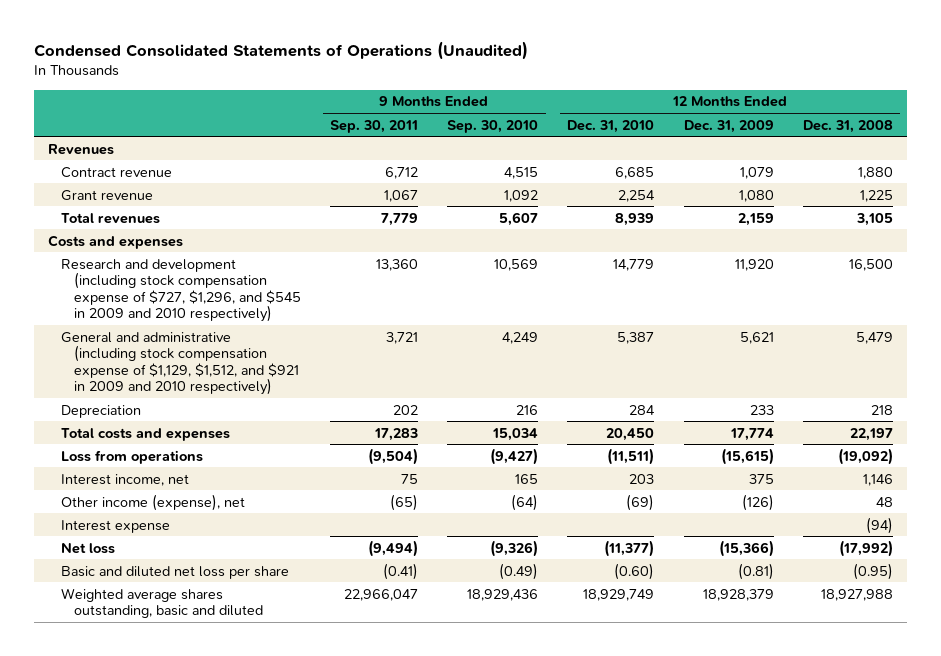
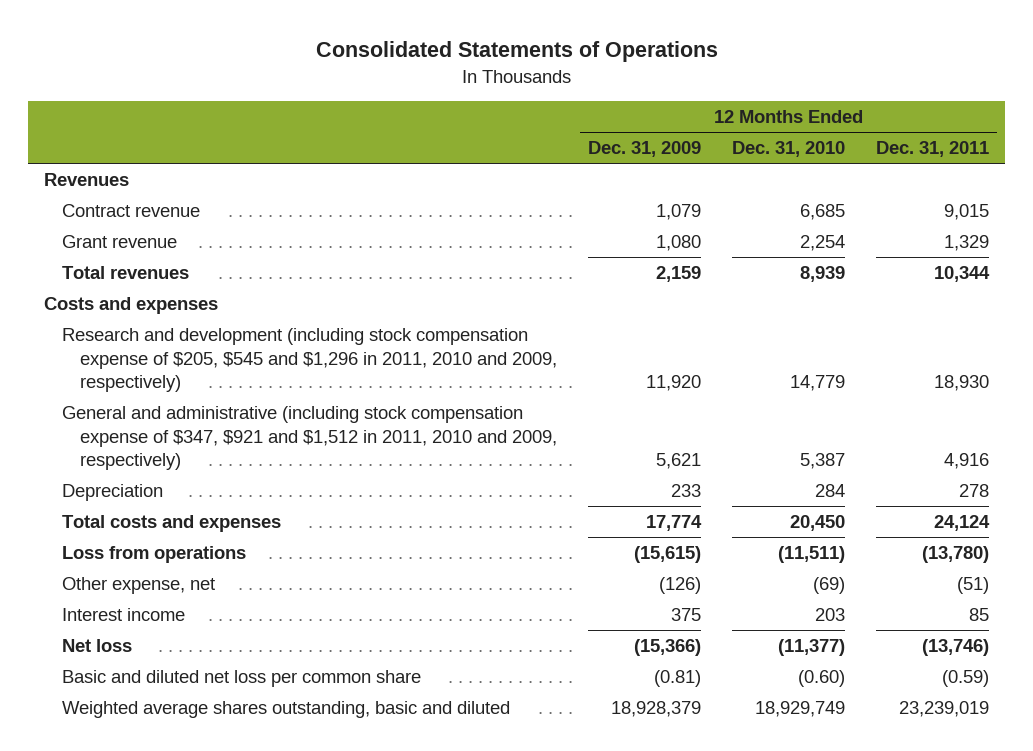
- Condensed Consolidated Statements of Operations (Unaudited)
+ Consolidated Statements of Operations
- | 9 Months Ended Sep. 30, 2011 | 9 Months Ended Sep. 30, 2010 | 12 Months Ended Dec. 31, 2010 | 12 Months Ended Dec. 31, 2009 | 12 Months Ended Dec. 31, 2008
+ | 12 Months Ended Dec. 31, 2009 | 12 Months Ended Dec. 31, 2010 | 12 Months Ended Dec. 31, 2011
- Research and development (including stock compensation expense of $727, $1,296, and $545 in 2009 and 2010 respectively) | 13,360 | 10,569 | 14,779 | 11,920 | 16,500
- General and administrative (including stock compensation expense of $1,129, $1,512, and $921 in 2009 and 2010 respectively) | 3,721 | 4,249 | 5,387 | 5,621 | 5,479
+ Research and development (including stock compensation expense of $205, $545 and $1,296 in 2011, 2010 and 2009, respectively) | 11,920 | 14,779 | 18,930
+ General and administrative (including stock compensation expense of $347, $921 and $1,512 in 2011, 2010 and 2009, respectively) | 5,621 | 5,387 | 4,916
- Interest income, net | 75 | 165 | 203 | 375 | 1,146
- Other income (expense), net | (65) | (64) | (69) | (126) | 48
- Interest expense | | | | | (94)
+ Other expense, net | (126) | (69) | (51)
+ Interest income | 375 | 203 | 85
- Basic and diluted net loss per share | (0.41) | (0.49) | (0.60) | (0.81) | (0.95)
+ Basic and diluted net loss per common share | (0.81) | (0.60) | (0.59)

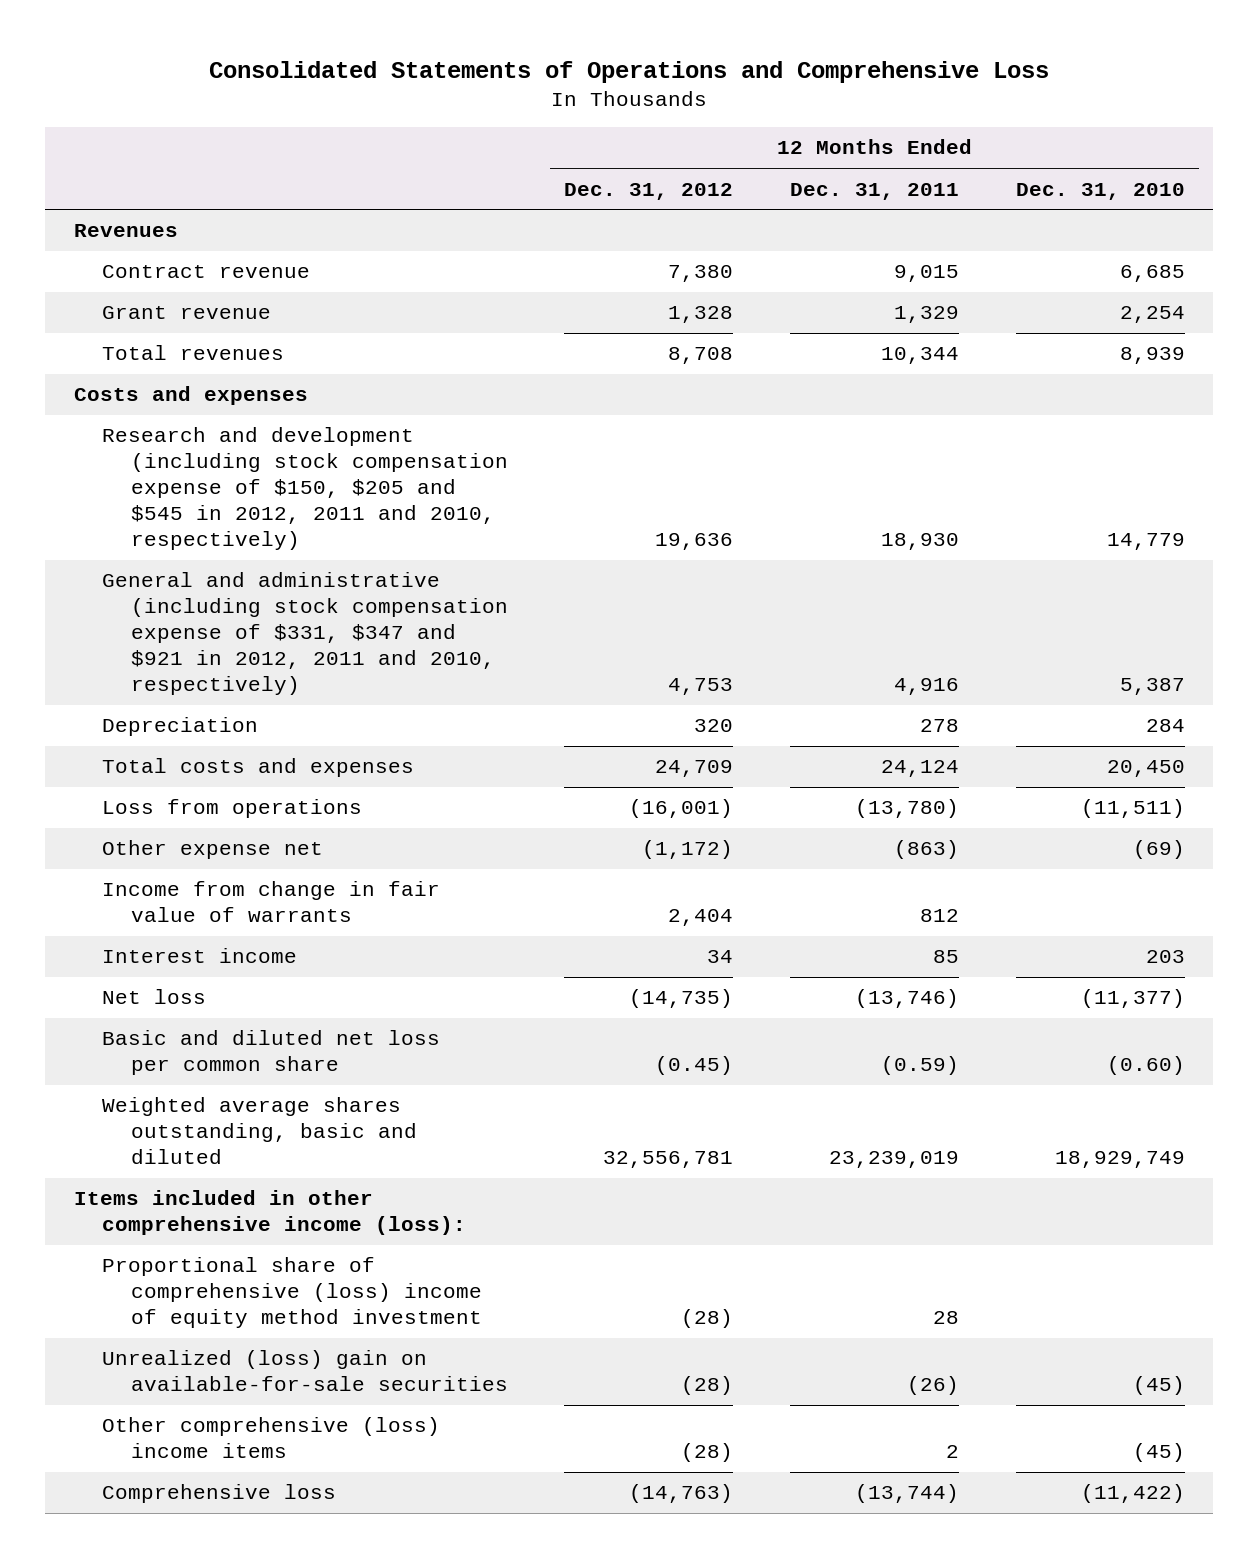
- Consolidated Statements of Operations
+ Consolidated Statements of Operations and Comprehensive Loss
- | 12 Months Ended Dec. 31, 2009 | 12 Months Ended Dec. 31, 2010 | 12 Months Ended Dec. 31, 2011
+ | 12 Months Ended Dec. 31, 2012 | 12 Months Ended Dec. 31, 2011 | 12 Months Ended Dec. 31, 2010
- Research and development (including stock compensation expense of $205, $545 and $1,296 in 2011, 2010 and 2009, respectively) | 11,920 | 14,779 | 18,930
- General and administrative (including stock compensation expense of $347, $921 and $1,512 in 2011, 2010 and 2009, respectively) | 5,621 | 5,387 | 4,916
+ Research and development (including stock compensation expense of $150, $205 and $545 in 2012, 2011 and 2010, respectively) | 19,636 | 18,930 | 14,779
+ General and administrative (including stock compensation expense of $331, $347 and $921 in 2012, 2011 and 2010, respectively) | 4,753 | 4,916 | 5,387
- Other expense, net | (126) | (69) | (51)
+ Other expense net | (1,172) | (863) | (69)
+ Income from change in fair value of warrants | 2,404 | 812 |
+ Items included in other comprehensive income (loss):
+ Proportional share of comprehensive (loss) income of equity method investment | (28) | 28 |
+ Unrealized (loss) gain on available-for-sale securities | (28) | (26) | (45)
+ Other comprehensive (loss) income items | (28) | 2 | (45)
+ Comprehensive loss | (14,763) | (13,744) | (11,422)

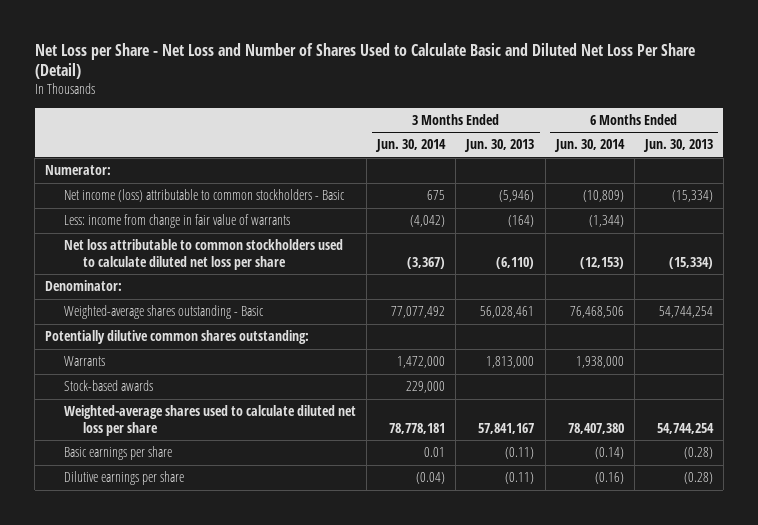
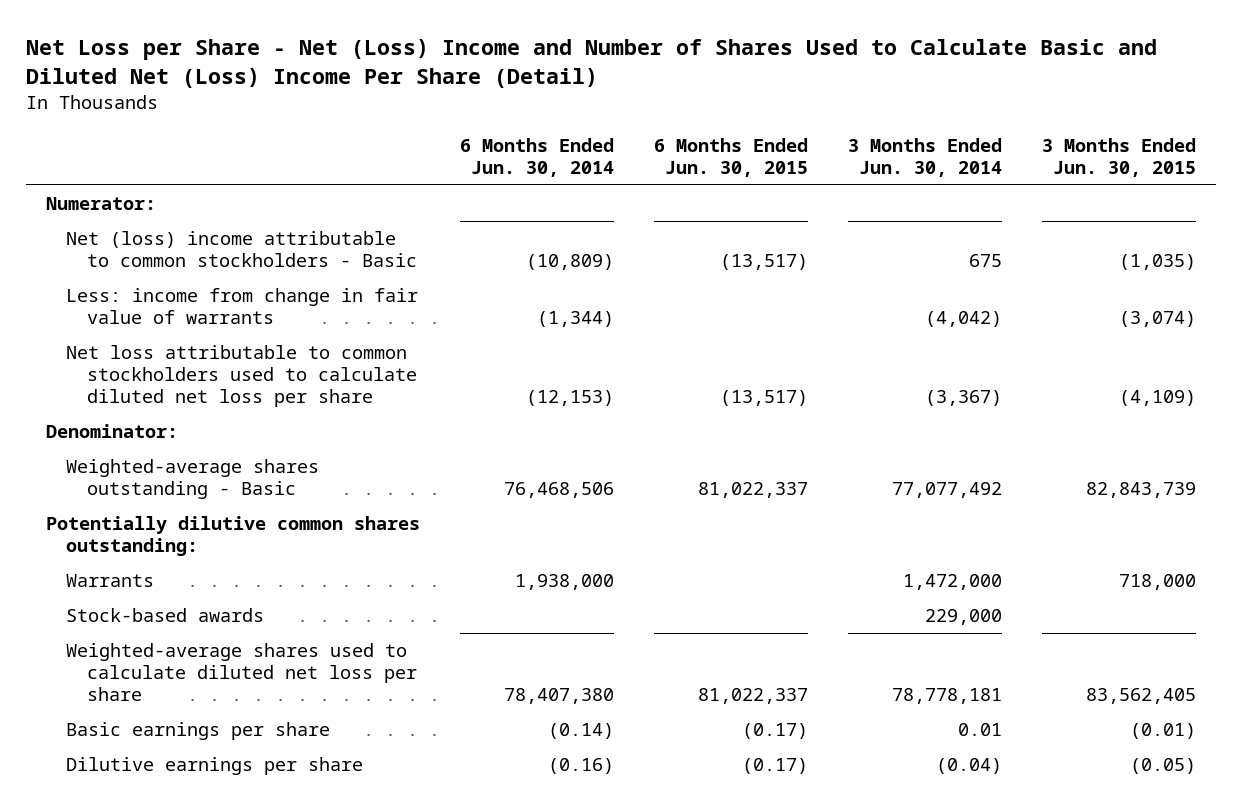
- Net Loss per Share - Net Loss and Number of Shares Used to Calculate Basic and Diluted Net Loss Per Share (Detail)
+ Net Loss per Share - Net (Loss) Income and Number of Shares Used to Calculate Basic and Diluted Net (Loss) Income Per Share (Detail)
- | 3 Months Ended Jun. 30, 2014 | 3 Months Ended Jun. 30, 2013 | 6 Months Ended Jun. 30, 2014 | 6 Months Ended Jun. 30, 2013
+ | 6 Months Ended Jun. 30, 2014 | 6 Months Ended Jun. 30, 2015 | 3 Months Ended Jun. 30, 2014 | 3 Months Ended Jun. 30, 2015
- Net income (loss) attributable to common stockholders - Basic | 675 | (5,946) | (10,809) | (15,334)
+ Net (loss) income attributable to common stockholders - Basic | (10,809) | (13,517) | 675 | (1,035)

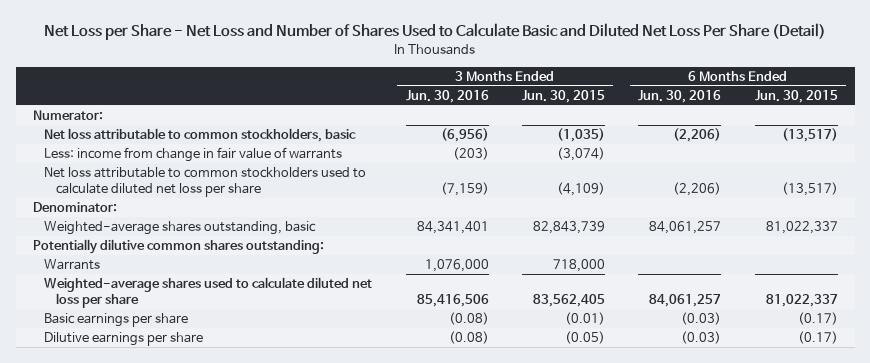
- Net Loss per Share - Net (Loss) Income and Number of Shares Used to Calculate Basic and Diluted Net (Loss) Income Per Share (Detail)
+ Net Loss per Share - Net Loss and Number of Shares Used to Calculate Basic and Diluted Net Loss Per Share (Detail)
- | 6 Months Ended Jun. 30, 2014 | 6 Months Ended Jun. 30, 2015 | 3 Months Ended Jun. 30, 2014 | 3 Months Ended Jun. 30, 2015
+ | 3 Months Ended Jun. 30, 2016 | 3 Months Ended Jun. 30, 2015 | 6 Months Ended Jun. 30, 2016 | 6 Months Ended Jun. 30, 2015
- Net (loss) income attributable to common stockholders - Basic | (10,809) | (13,517) | 675 | (1,035)
+ Net loss attributable to common stockholders, basic | (6,956) | (1,035) | (2,206) | (13,517)
- Weighted-average shares outstanding - Basic | 76,468,506 | 81,022,337 | 77,077,492 | 82,843,739
+ Weighted-average shares outstanding, basic | 84,341,401 | 82,843,739 | 84,061,257 | 81,022,337
- Stock-based awards | | | 229,000 |

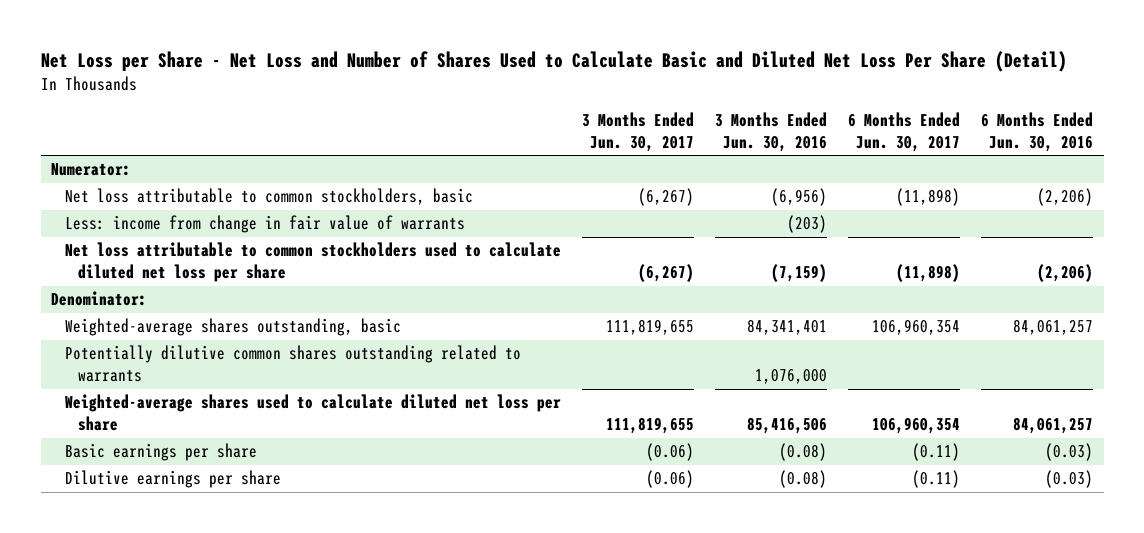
- | 3 Months Ended Jun. 30, 2016 | 3 Months Ended Jun. 30, 2015 | 6 Months Ended Jun. 30, 2016 | 6 Months Ended Jun. 30, 2015
+ | 3 Months Ended Jun. 30, 2017 | 3 Months Ended Jun. 30, 2016 | 6 Months Ended Jun. 30, 2017 | 6 Months Ended Jun. 30, 2016
- Potentially dilutive common shares outstanding:
- Warrants | 1,076,000 | 718,000 | |
+ Potentially dilutive common shares outstanding related to warrants | | 1,076,000 | |

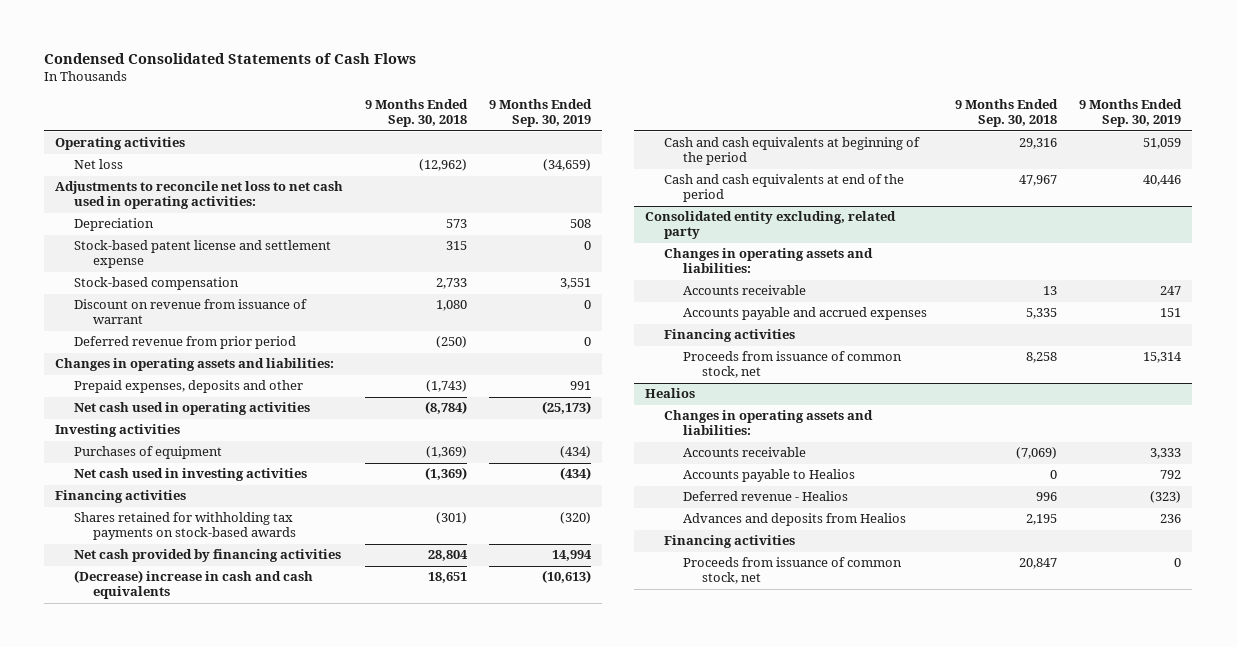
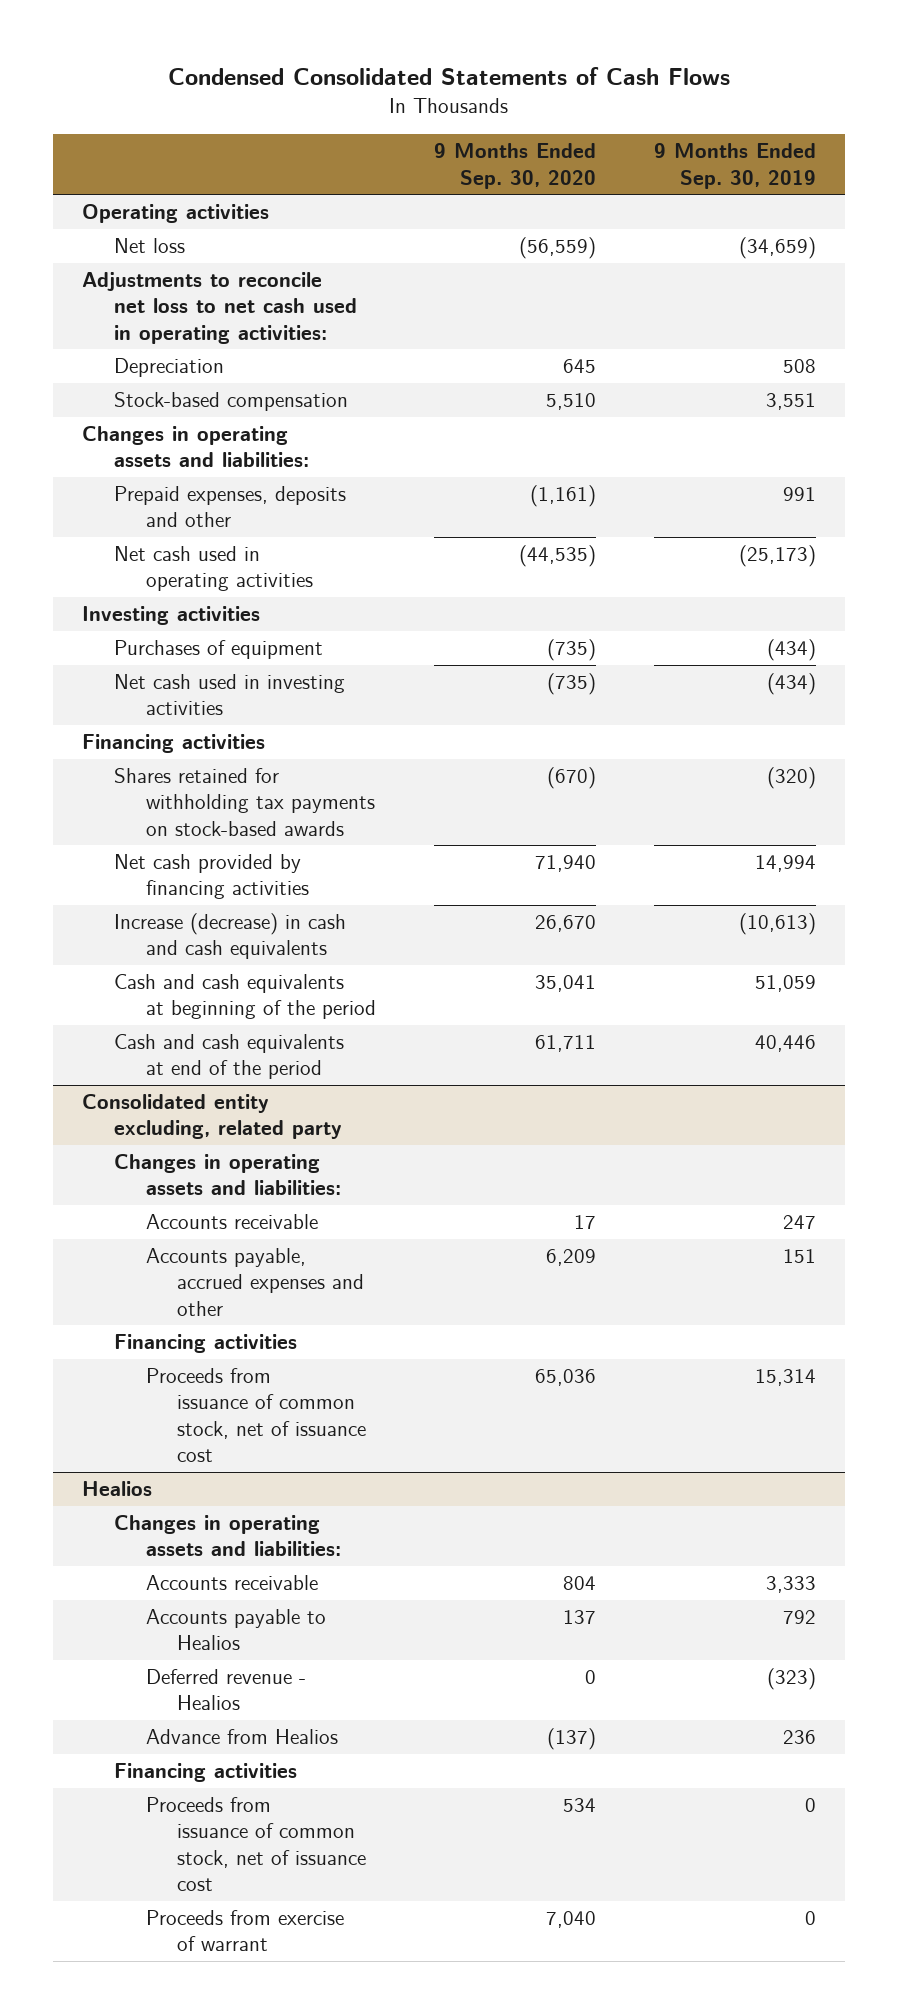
- | 9 Months Ended Sep. 30, 2018 | 9 Months Ended Sep. 30, 2019
+ | 9 Months Ended Sep. 30, 2020 | 9 Months Ended Sep. 30, 2019
- Stock-based patent license and settlement expense | 315 | 0
- Discount on revenue from issuance of warrant | 1,080 | 0
- Deferred revenue from prior period | (250) | 0
- (Decrease) increase in cash and cash equivalents | 18,651 | (10,613)
+ Increase (decrease) in cash and cash equivalents | 26,670 | (10,613)
@ Consolidated entity excluding, related party
- Accounts payable and accrued expenses | 5,335 | 151
+ Accounts payable, accrued expenses and other | 6,209 | 151
- Proceeds from issuance of common stock, net | 8,258 | 15,314
+ Proceeds from issuance of common stock, net of issuance cost | 65,036 | 15,314
@ Healios
- Advances and deposits from Healios | 2,195 | 236
+ Advance from Healios | (137) | 236
- Proceeds from issuance of common stock, net | 20,847 | 0
+ Proceeds from issuance of common stock, net of issuance cost | 534 | 0
+ Proceeds from exercise of warrant | 7,040 | 0

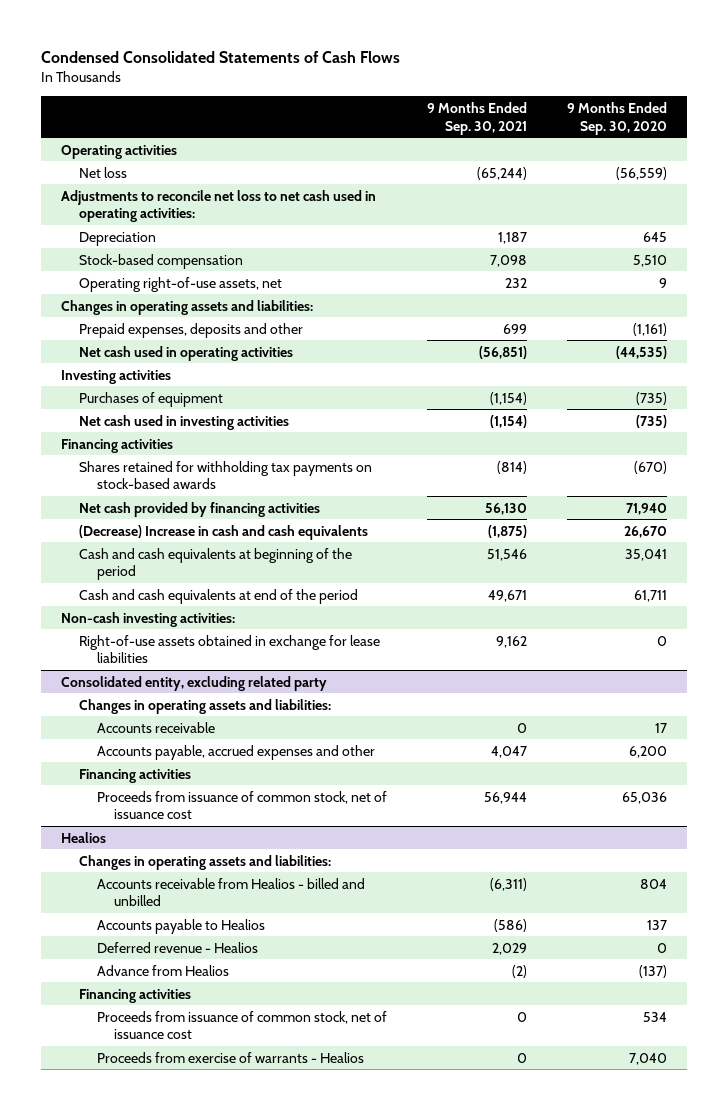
- | 9 Months Ended Sep. 30, 2020 | 9 Months Ended Sep. 30, 2019
+ | 9 Months Ended Sep. 30, 2021 | 9 Months Ended Sep. 30, 2020
+ Operating right-of-use assets, net | 232 | 9
- Increase (decrease) in cash and cash equivalents | 26,670 | (10,613)
+ (Decrease) Increase in cash and cash equivalents | (1,875) | 26,670
- Consolidated entity excluding, related party
+ Non-cash investing activities:
+ Right-of-use assets obtained in exchange for lease liabilities | 9,162 | 0
+ Consolidated entity, excluding related party
- Accounts payable, accrued expenses and other | 6,209 | 151
+ Accounts payable, accrued expenses and other | 4,047 | 6,200
@ Healios
- Accounts receivable | 804 | 3,333
+ Accounts receivable from Healios - billed and unbilled | (6,311) | 804
- Proceeds from exercise of warrant | 7,040 | 0
+ Proceeds from exercise of warrants - Healios | 0 | 7,040

